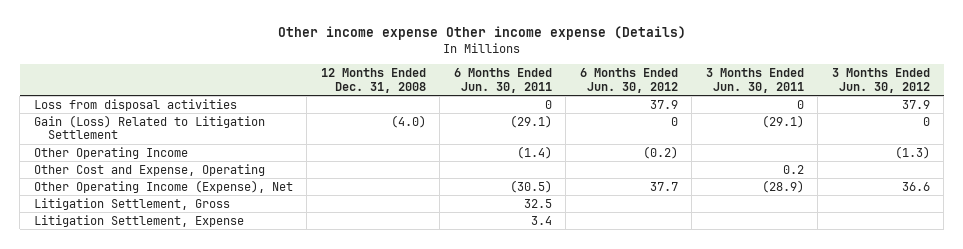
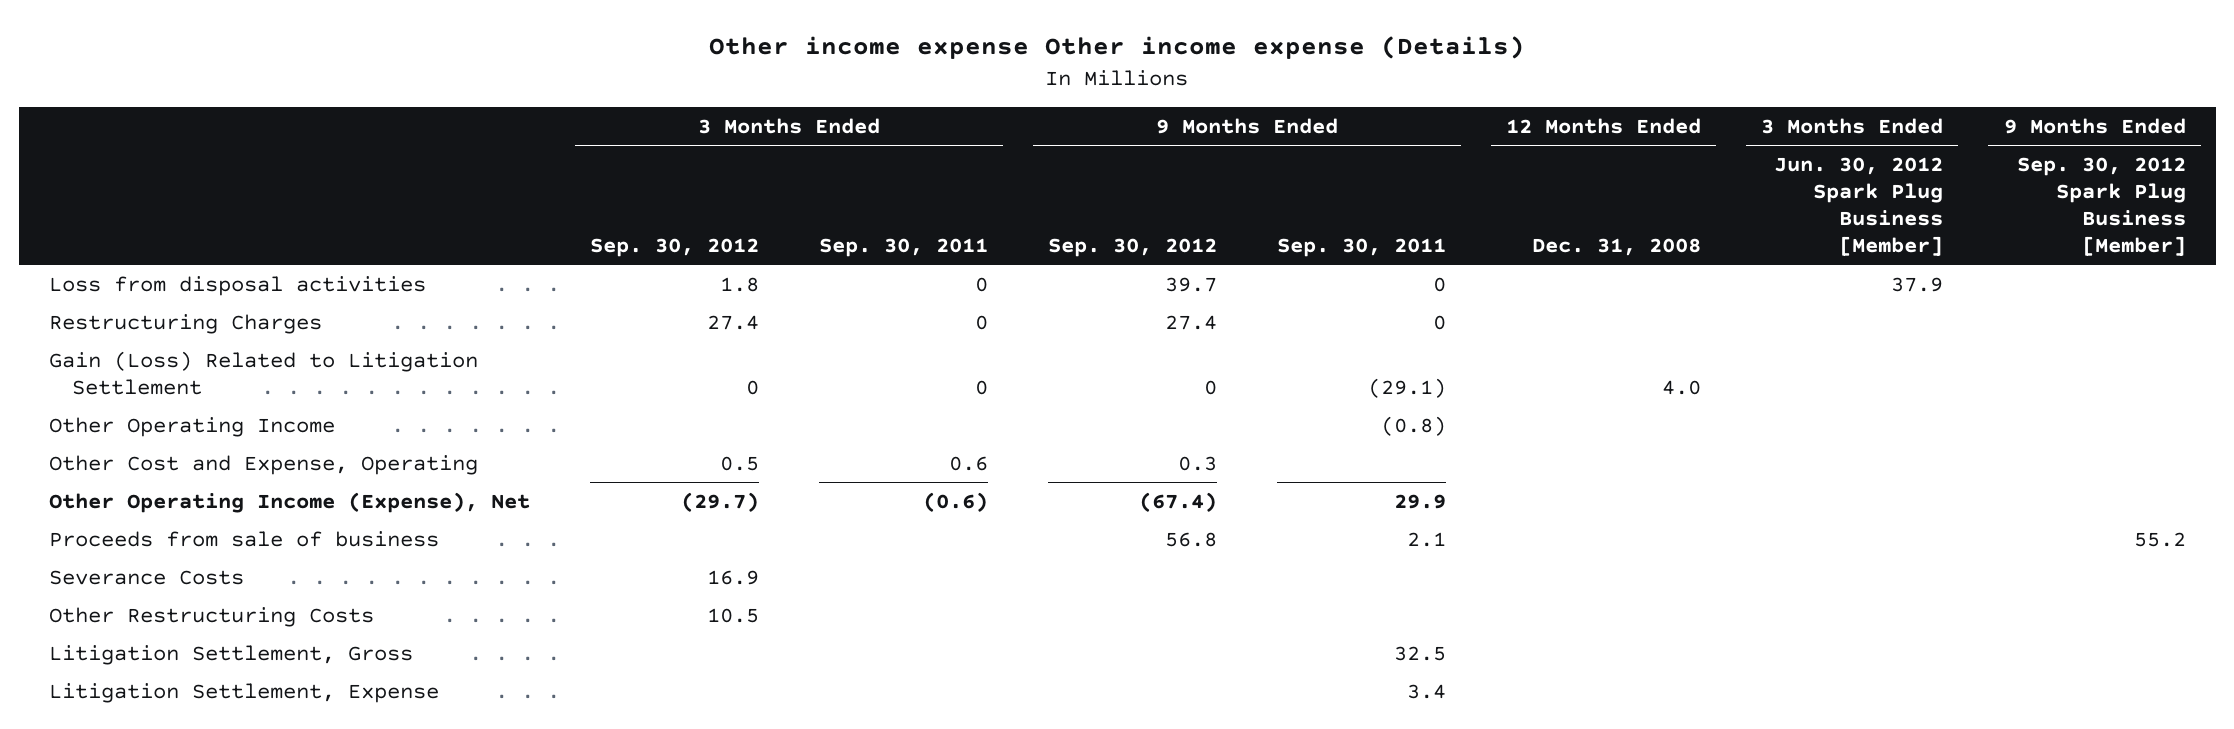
- | 12 Months Ended Dec. 31, 2008 | 6 Months Ended Jun. 30, 2011 | 6 Months Ended Jun. 30, 2012 | 3 Months Ended Jun. 30, 2011 | 3 Months Ended Jun. 30, 2012
+ | 3 Months Ended Sep. 30, 2012 | 3 Months Ended Sep. 30, 2011 | 9 Months Ended Sep. 30, 2012 | 9 Months Ended Sep. 30, 2011 | 12 Months Ended Dec. 31, 2008 | 3 Months Ended Jun. 30, 2012 Spark Plug Business [Member] | 9 Months Ended Sep. 30, 2012 Spark Plug Business [Member]
- Gain (Loss) Related to Litigation Settlement | (4.0) | (29.1) | 0 | (29.1) | 0
+ Restructuring Charges | 27.4 | 0 | 27.4 | 0 | | |
+ Gain (Loss) Related to Litigation Settlement | 0 | 0 | 0 | (29.1) | 4.0 | |
+ Proceeds from sale of business | | | 56.8 | 2.1 | | | 55.2
+ Severance Costs | 16.9 | | | | | |
+ Other Restructuring Costs | 10.5 | | | | | |

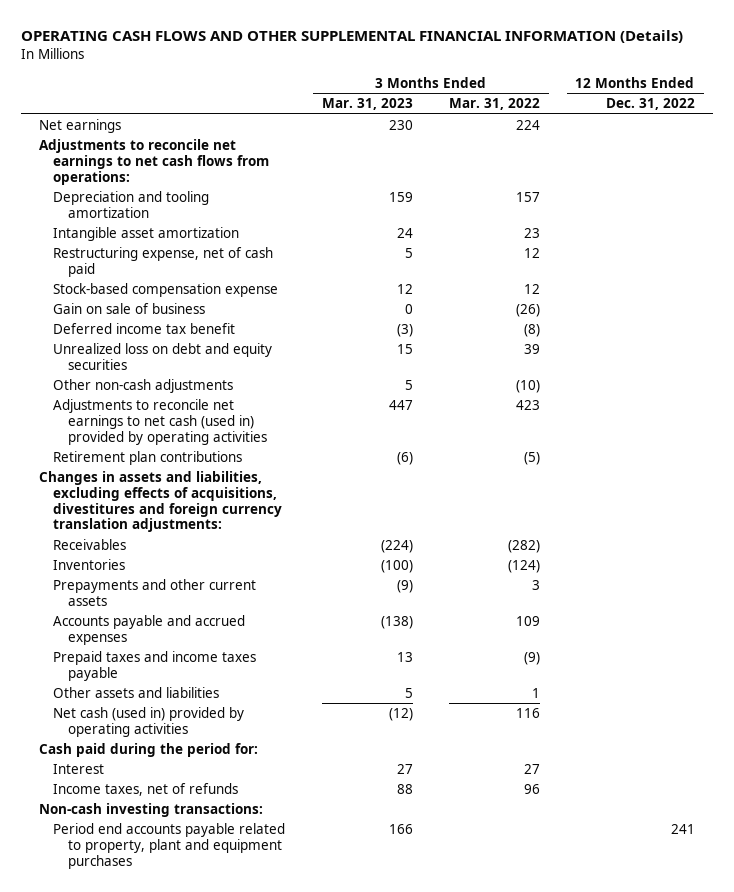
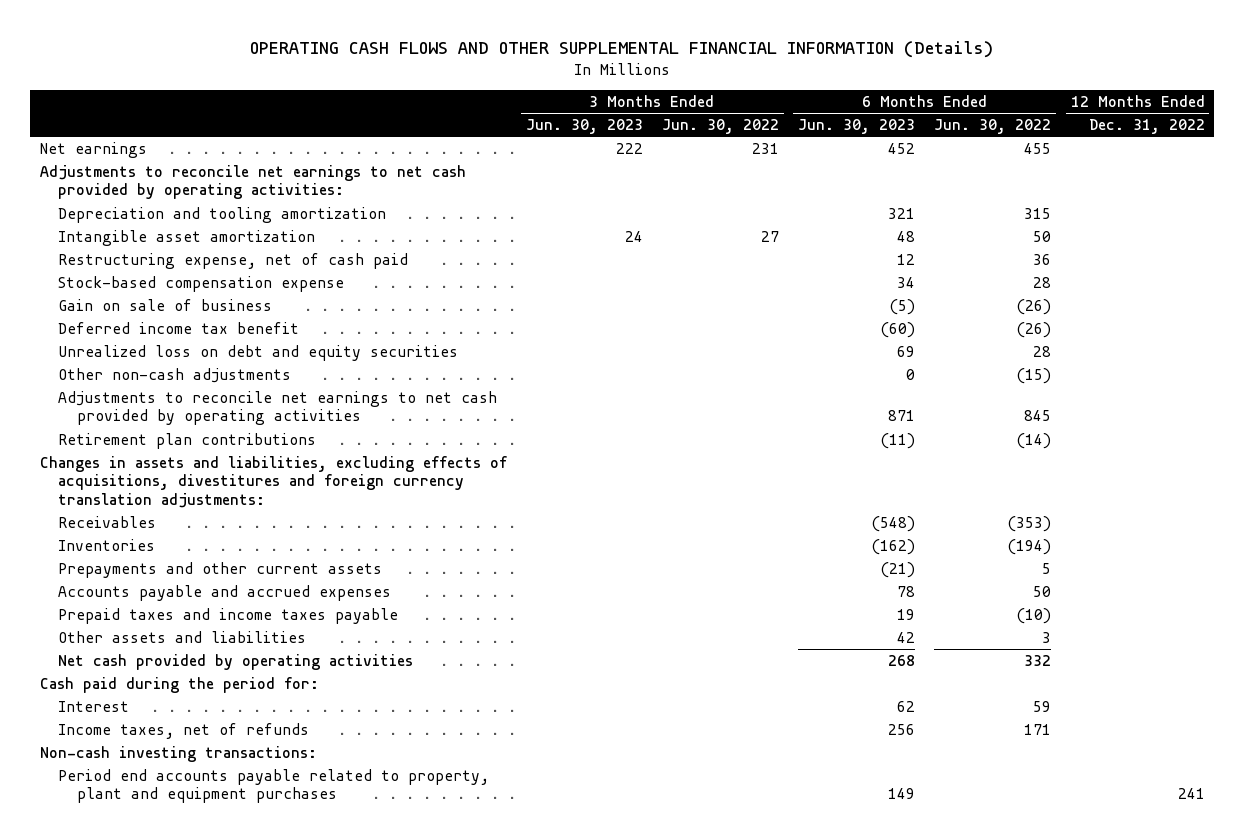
- | 3 Months Ended Mar. 31, 2023 | 3 Months Ended Mar. 31, 2022 | 12 Months Ended Dec. 31, 2022
+ | 3 Months Ended Jun. 30, 2023 | 3 Months Ended Jun. 30, 2022 | 6 Months Ended Jun. 30, 2023 | 6 Months Ended Jun. 30, 2022 | 12 Months Ended Dec. 31, 2022
- Adjustments to reconcile net earnings to net cash flows from operations:
+ Adjustments to reconcile net earnings to net cash provided by operating activities:
- Adjustments to reconcile net earnings to net cash (used in) provided by operating activities | 447 | 423 |
+ Adjustments to reconcile net earnings to net cash provided by operating activities | | | 871 | 845 |
- Net cash (used in) provided by operating activities | (12) | 116 |
+ Net cash provided by operating activities | | | 268 | 332 |

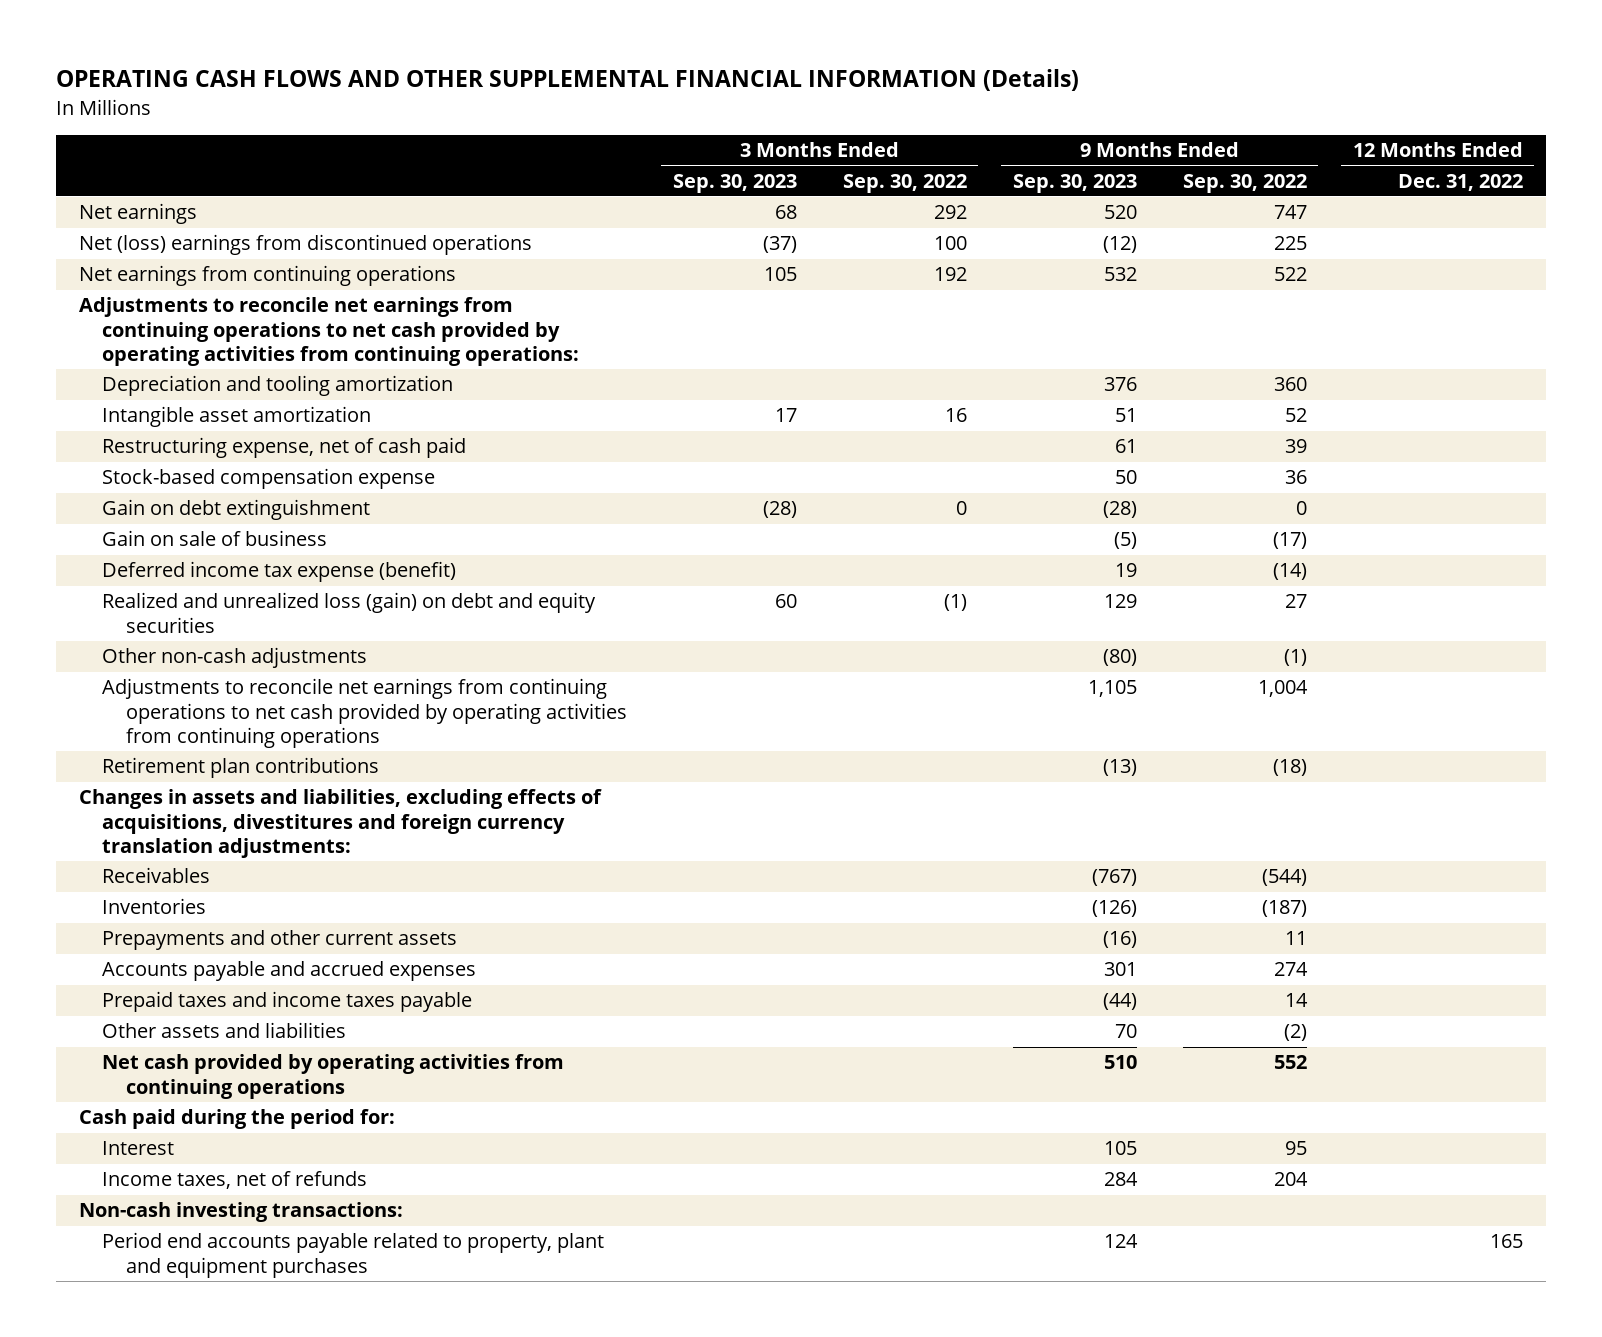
- | 3 Months Ended Jun. 30, 2023 | 3 Months Ended Jun. 30, 2022 | 6 Months Ended Jun. 30, 2023 | 6 Months Ended Jun. 30, 2022 | 12 Months Ended Dec. 31, 2022
+ | 3 Months Ended Sep. 30, 2023 | 3 Months Ended Sep. 30, 2022 | 9 Months Ended Sep. 30, 2023 | 9 Months Ended Sep. 30, 2022 | 12 Months Ended Dec. 31, 2022
- Adjustments to reconcile net earnings to net cash provided by operating activities:
+ Net (loss) earnings from discontinued operations | (37) | 100 | (12) | 225 |
+ Net earnings from continuing operations | 105 | 192 | 532 | 522 |
+ Adjustments to reconcile net earnings from continuing operations to net cash provided by operating activities from continuing operations:
+ Gain on debt extinguishment | (28) | 0 | (28) | 0 |
- Deferred income tax benefit | | | (60) | (26) |
- Unrealized loss on debt and equity securities | | | 69 | 28 |
+ Deferred income tax expense (benefit) | | | 19 | (14) |
+ Realized and unrealized loss (gain) on debt and equity securities | 60 | (1) | 129 | 27 |
- Adjustments to reconcile net earnings to net cash provided by operating activities | | | 871 | 845 |
+ Adjustments to reconcile net earnings from continuing operations to net cash provided by operating activities from continuing operations | | | 1,105 | 1,004 |
- Net cash provided by operating activities | | | 268 | 332 |
+ Net cash provided by operating activities from continuing operations | | | 510 | 552 |
- Period end accounts payable related to property, plant and equipment purchases | | | 149 | | 241
+ Period end accounts payable related to property, plant and equipment purchases | | | 124 | | 165

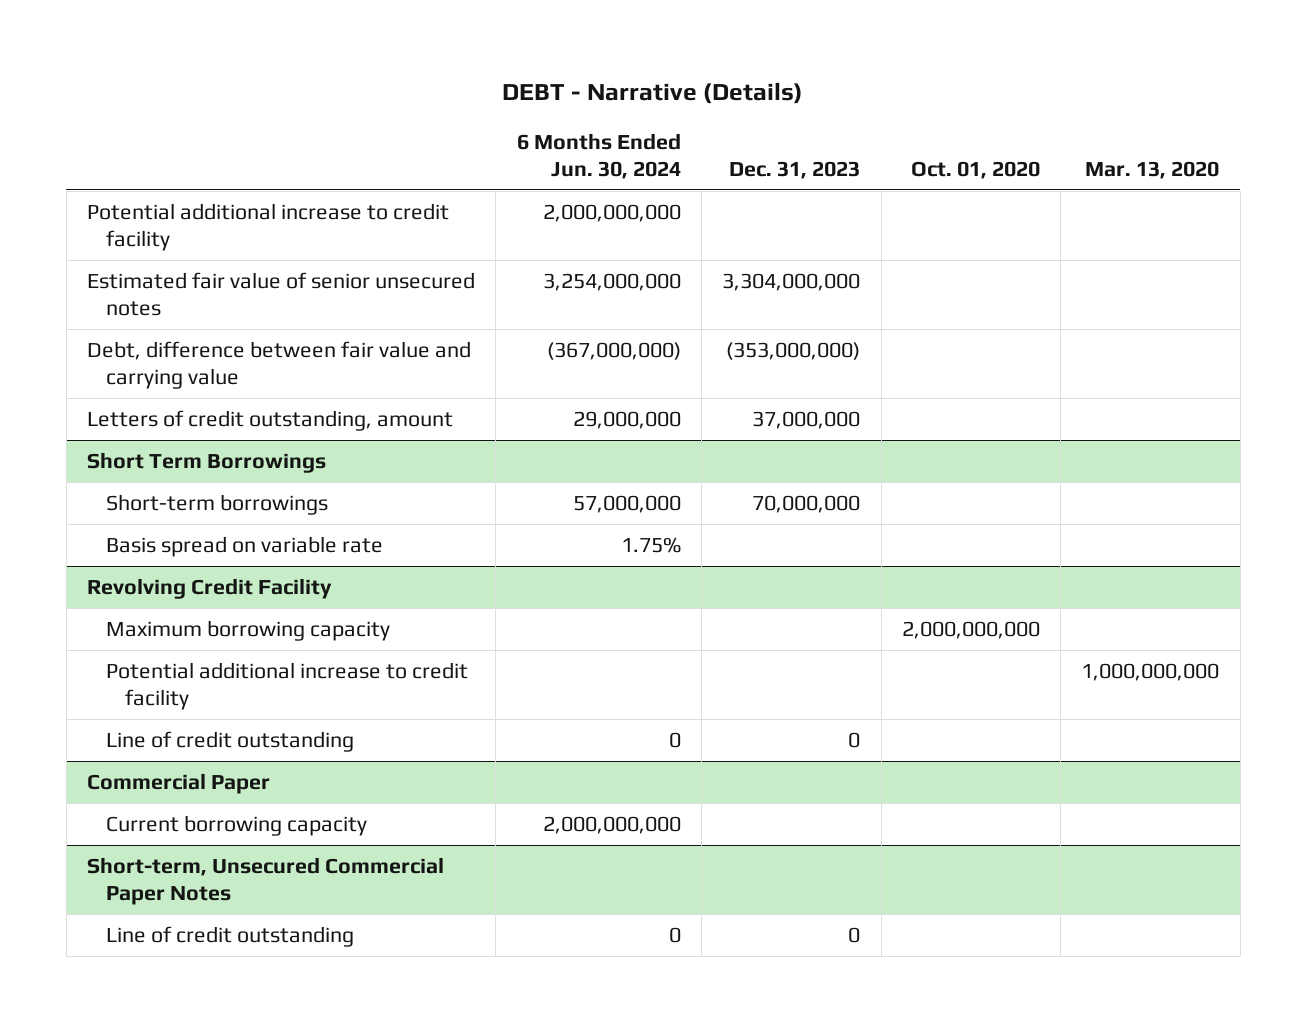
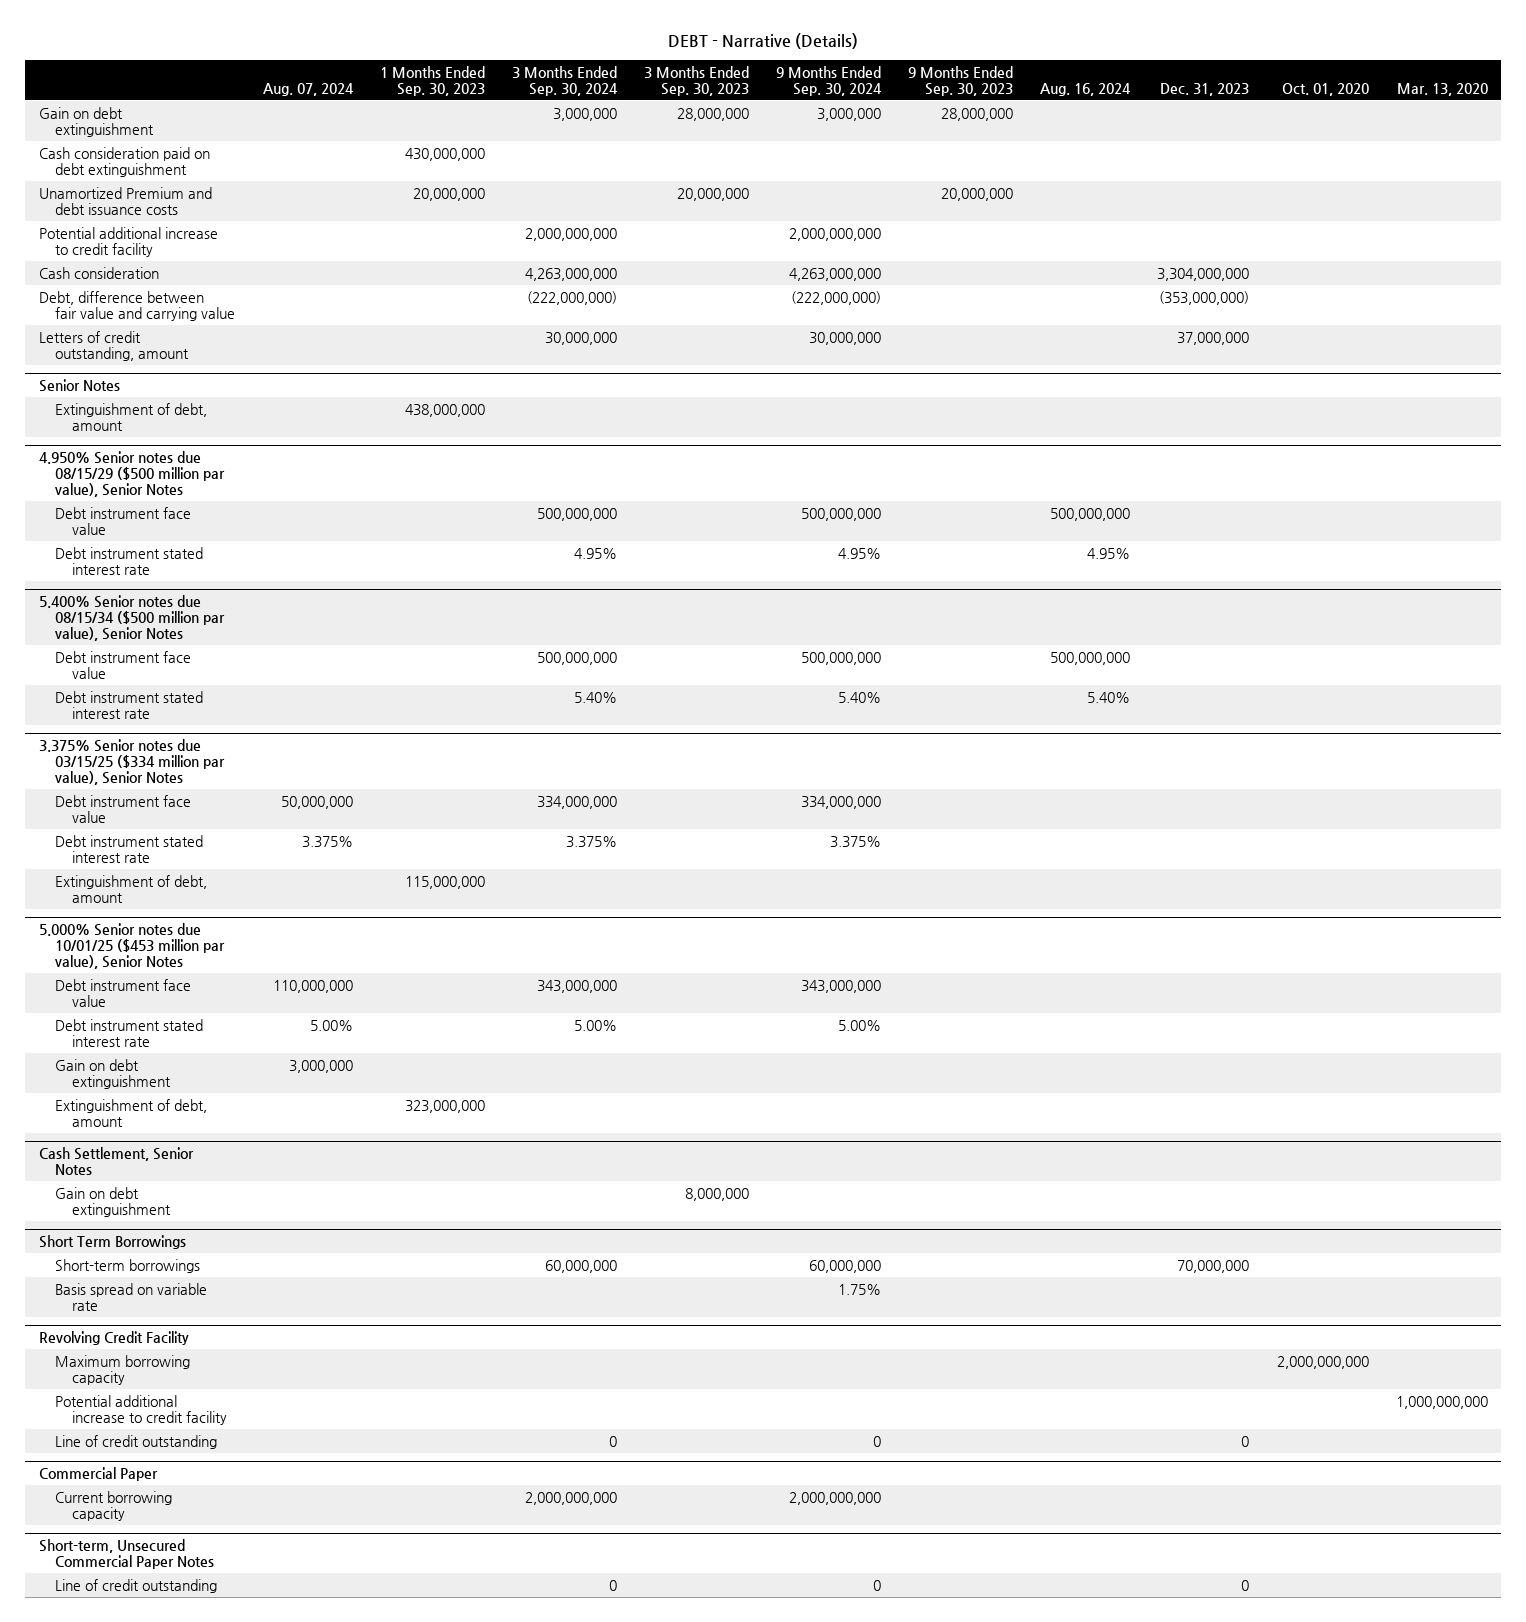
- | 6 Months Ended Jun. 30, 2024 | Dec. 31, 2023 | Oct. 01, 2020 | Mar. 13, 2020
+ | Aug. 07, 2024 | 1 Months Ended Sep. 30, 2023 | 3 Months Ended Sep. 30, 2024 | 3 Months Ended Sep. 30, 2023 | 9 Months Ended Sep. 30, 2024 | 9 Months Ended Sep. 30, 2023 | Aug. 16, 2024 | Dec. 31, 2023 | Oct. 01, 2020 | Mar. 13, 2020
+ Gain on debt extinguishment | | | 3,000,000 | 28,000,000 | 3,000,000 | 28,000,000 | | | |
+ Cash consideration paid on debt extinguishment | | 430,000,000 | | | | | | | |
+ Unamortized Premium and debt issuance costs | | 20,000,000 | | 20,000,000 | | 20,000,000 | | | |
- Estimated fair value of senior unsecured notes | 3,254,000,000 | 3,304,000,000 | |
+ Cash consideration | | | 4,263,000,000 | | 4,263,000,000 | | | 3,304,000,000 | |
+ Senior Notes
+ Extinguishment of debt, amount | | 438,000,000 | | | | | | | |
+ 4.950% Senior notes due 08/15/29 ($500 million par value), Senior Notes
+ Debt instrument face value | | | 500,000,000 | | 500,000,000 | | 500,000,000 | | |
+ Debt instrument stated interest rate | | | 4.95% | | 4.95% | | 4.95% | | |
+ 5.400% Senior notes due 08/15/34 ($500 million par value), Senior Notes
+ Debt instrument face value | | | 500,000,000 | | 500,000,000 | | 500,000,000 | | |
+ Debt instrument stated interest rate | | | 5.40% | | 5.40% | | 5.40% | | |
+ 3.375% Senior notes due 03/15/25 ($334 million par value), Senior Notes
+ Debt instrument face value | 50,000,000 | | 334,000,000 | | 334,000,000 | | | | |
+ Debt instrument stated interest rate | 3.375% | | 3.375% | | 3.375% | | | | |
+ Extinguishment of debt, amount | | 115,000,000 | | | | | | | |
+ 5.000% Senior notes due 10/01/25 ($453 million par value), Senior Notes
+ Debt instrument face value | 110,000,000 | | 343,000,000 | | 343,000,000 | | | | |
+ Debt instrument stated interest rate | 5.00% | | 5.00% | | 5.00% | | | | |
+ Gain on debt extinguishment | 3,000,000 | | | | | | | | |
+ Extinguishment of debt, amount | | 323,000,000 | | | | | | | |
+ Cash Settlement, Senior Notes
+ Gain on debt extinguishment | | | | 8,000,000 | | | | | |

